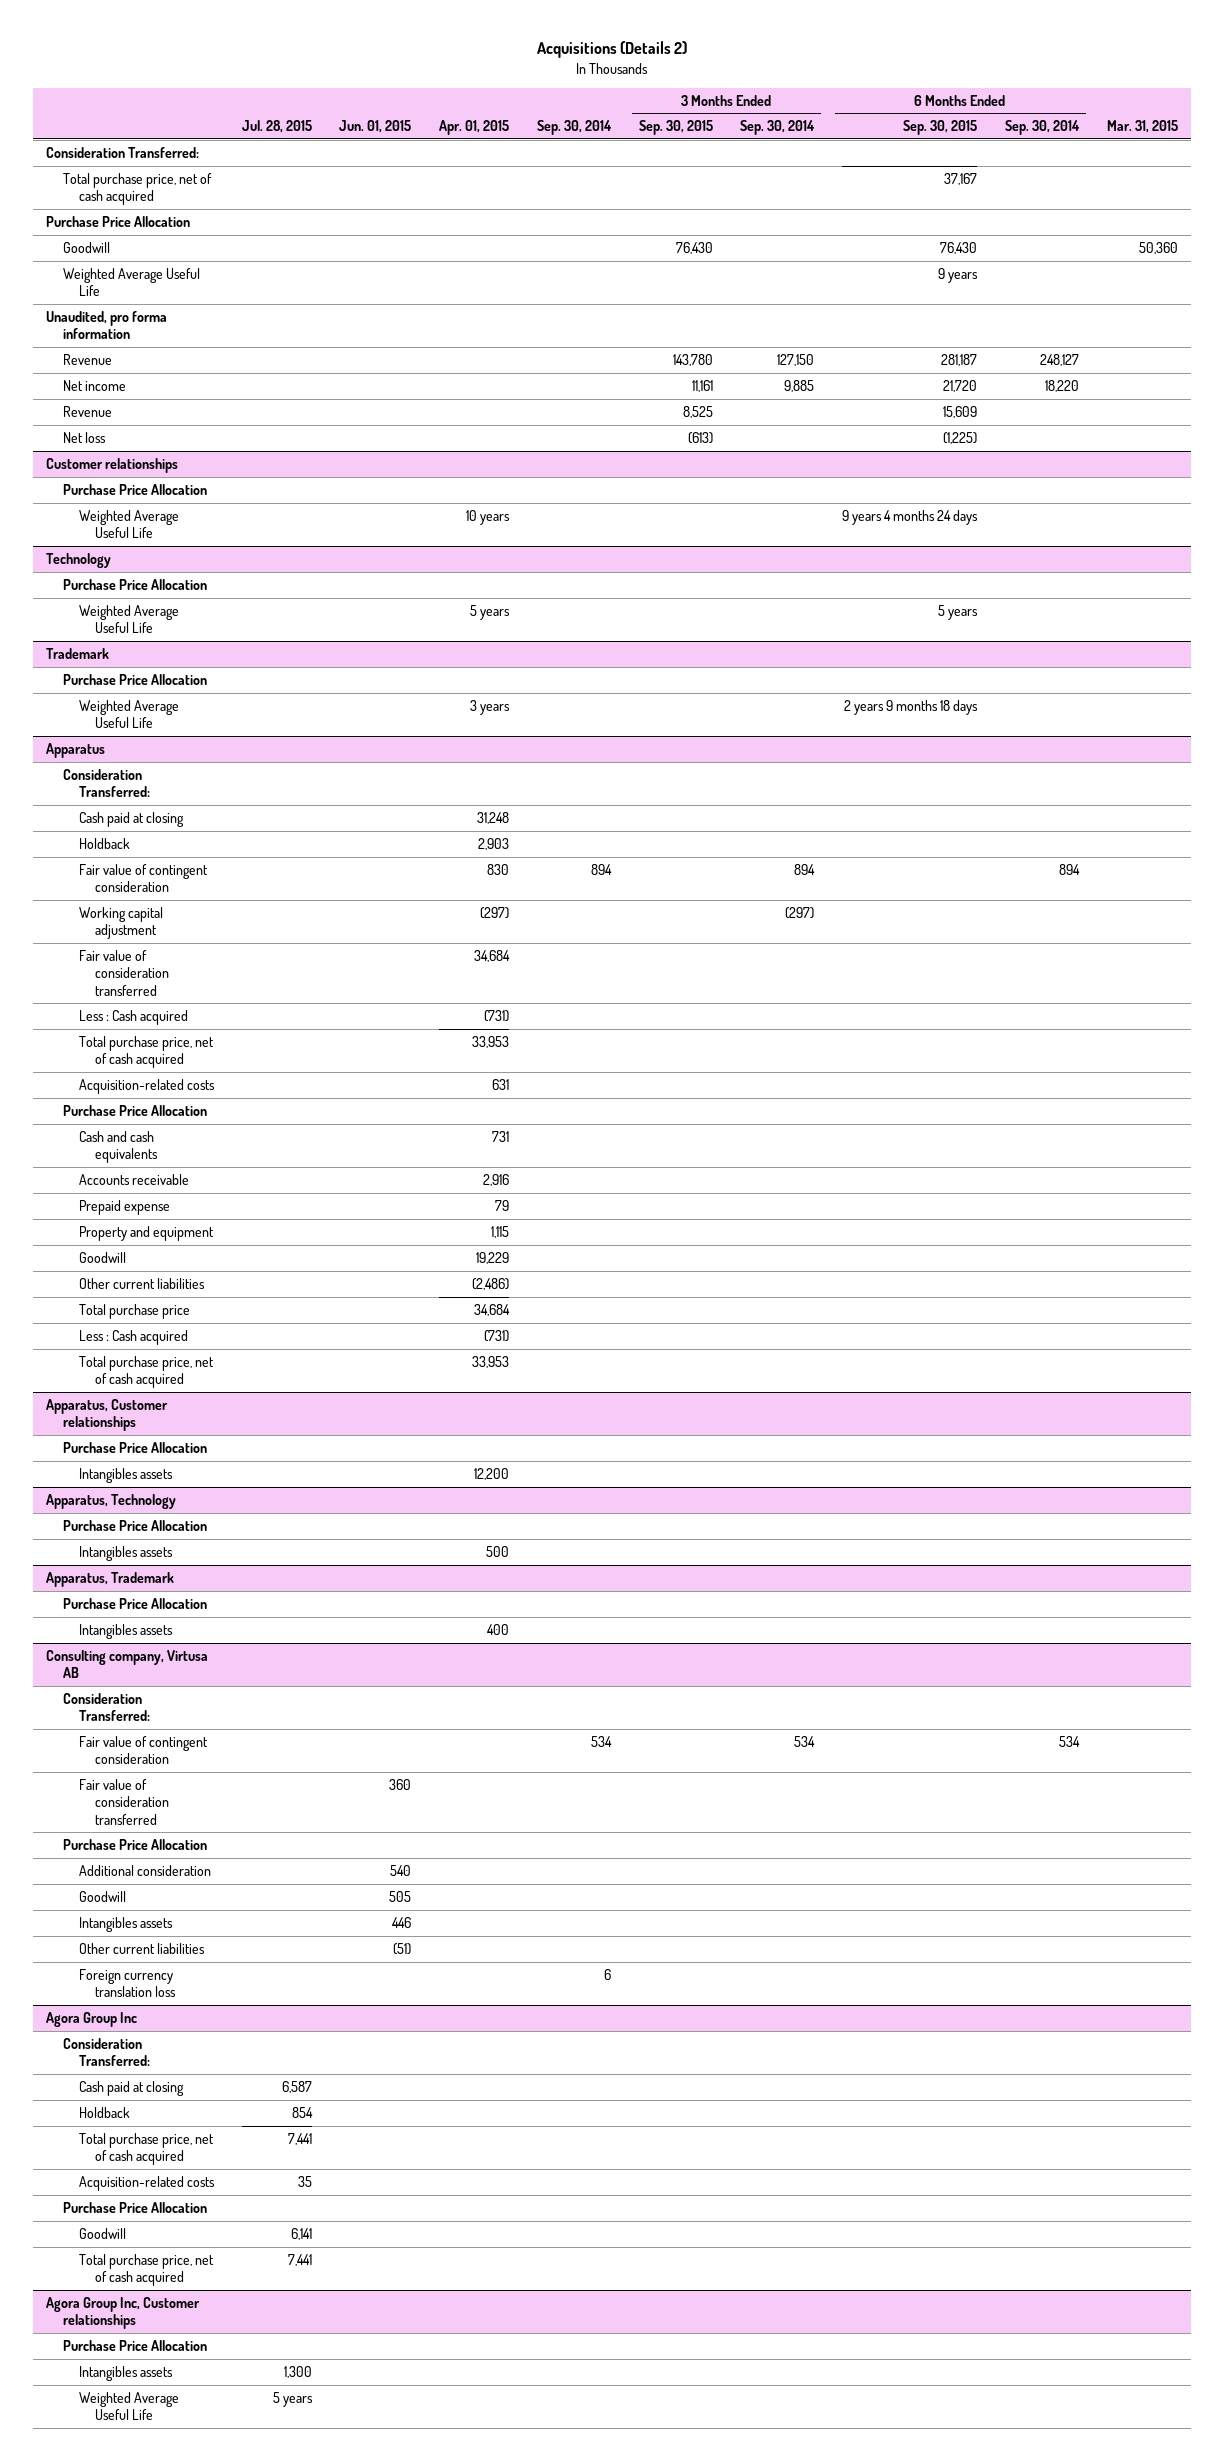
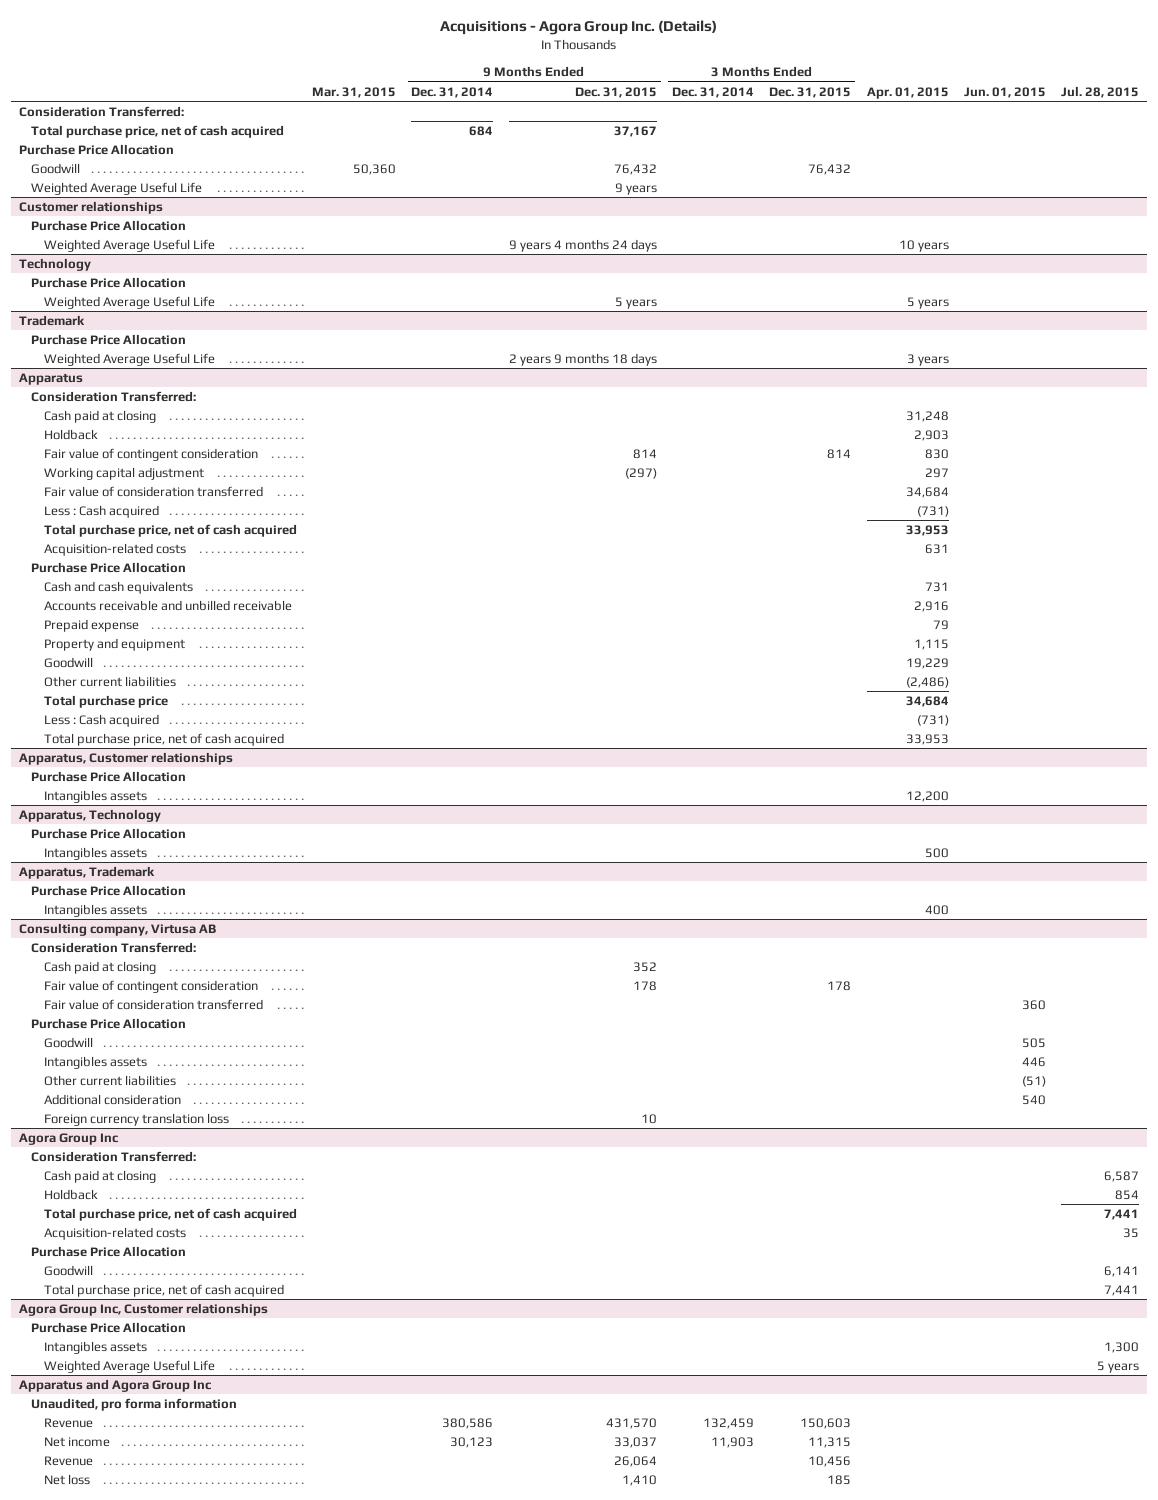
- Acquisitions (Details 2)
+ Acquisitions - Agora Group Inc. (Details)
- | Jul. 28, 2015 | Jun. 01, 2015 | Apr. 01, 2015 | Sep. 30, 2014 | 3 Months Ended Sep. 30, 2015 | 3 Months Ended Sep. 30, 2014 | 6 Months Ended Sep. 30, 2015 | 6 Months Ended Sep. 30, 2014 | Mar. 31, 2015
+ | Mar. 31, 2015 | 9 Months Ended Dec. 31, 2014 | 9 Months Ended Dec. 31, 2015 | 3 Months Ended Dec. 31, 2014 | 3 Months Ended Dec. 31, 2015 | Apr. 01, 2015 | Jun. 01, 2015 | Jul. 28, 2015
- Unaudited, pro forma information
- Revenue | | | | | 143,780 | 127,150 | 281,187 | 248,127 |
- Net income | | | | | 11,161 | 9,885 | 21,720 | 18,220 |
- Revenue | | | | | 8,525 | | 15,609 | |
- Net loss | | | | | (613) | | (1,225) | |
@ Apparatus
- Working capital adjustment | | | (297) | | | (297) | | |
+ Working capital adjustment | | | (297) | | | 297 | |
- Accounts receivable | | | 2,916 | | | | | |
+ Accounts receivable and unbilled receivable | | | | | | 2,916 | |
@ Consulting company, Virtusa AB
+ Cash paid at closing | | | 352 | | | | |
moved down: Additional consideration | | | | | | | 540 |
+ Apparatus and Agora Group Inc
+ Unaudited, pro forma information
+ Revenue | | 380,586 | 431,570 | 132,459 | 150,603 | | |
+ Net income | | 30,123 | 33,037 | 11,903 | 11,315 | | |
+ Revenue | | | 26,064 | | 10,456 | | |
+ Net loss | | | 1,410 | | 185 | | |

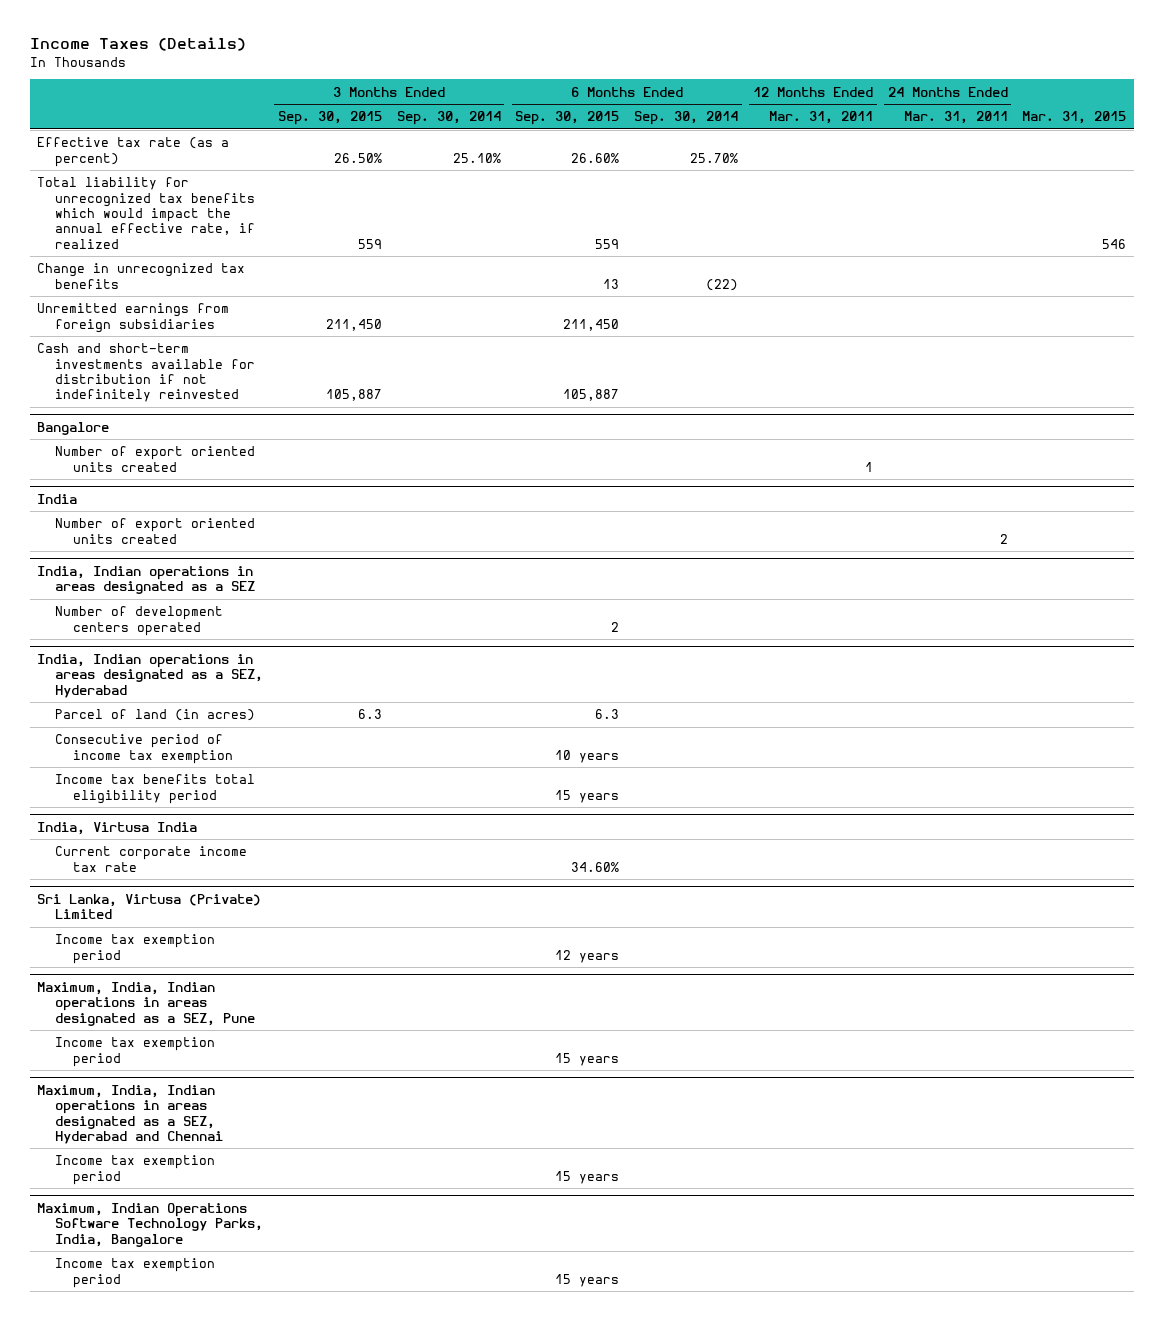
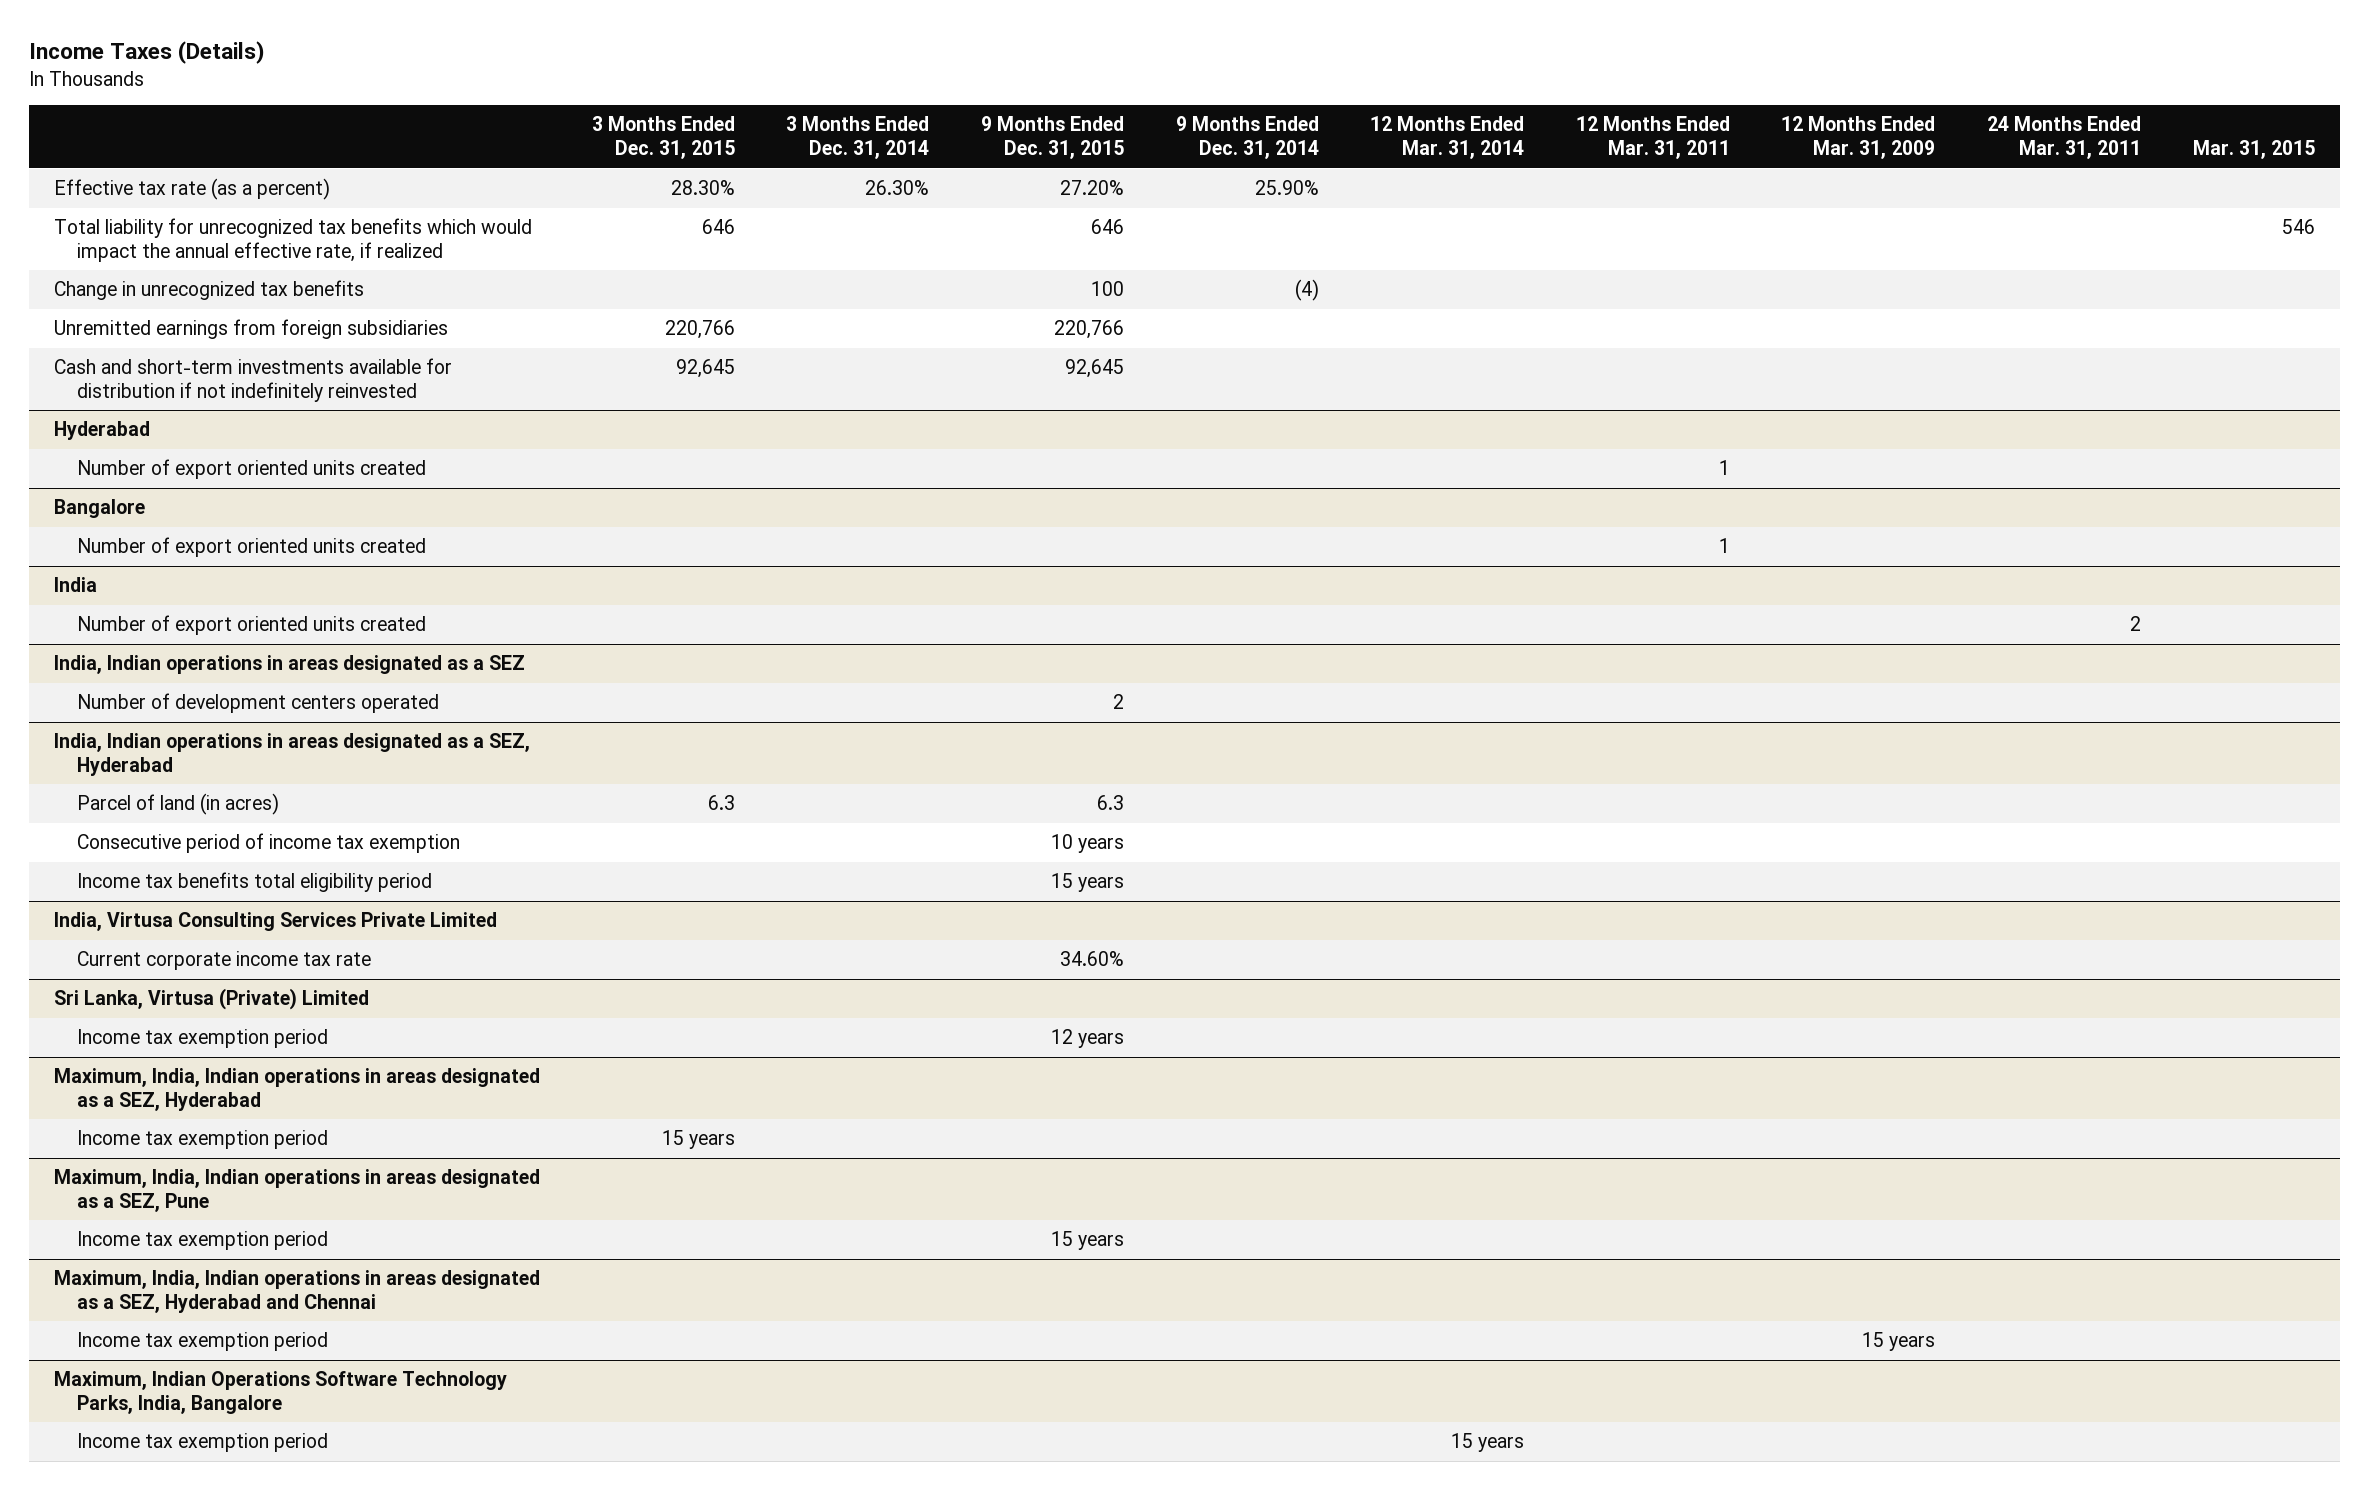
- | 3 Months Ended Sep. 30, 2015 | 3 Months Ended Sep. 30, 2014 | 6 Months Ended Sep. 30, 2015 | 6 Months Ended Sep. 30, 2014 | 12 Months Ended Mar. 31, 2011 | 24 Months Ended Mar. 31, 2011 | Mar. 31, 2015
+ | 3 Months Ended Dec. 31, 2015 | 3 Months Ended Dec. 31, 2014 | 9 Months Ended Dec. 31, 2015 | 9 Months Ended Dec. 31, 2014 | 12 Months Ended Mar. 31, 2014 | 12 Months Ended Mar. 31, 2011 | 12 Months Ended Mar. 31, 2009 | 24 Months Ended Mar. 31, 2011 | Mar. 31, 2015
+ Hyderabad
+ Number of export oriented units created | | | | | | 1 | | |
- India, Virtusa India
+ India, Virtusa Consulting Services Private Limited
+ Maximum, India, Indian operations in areas designated as a SEZ, Hyderabad
+ Income tax exemption period | 15 years | | | | | | | |

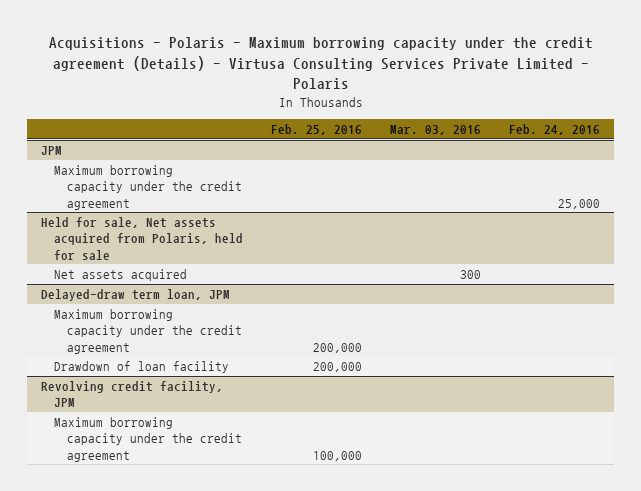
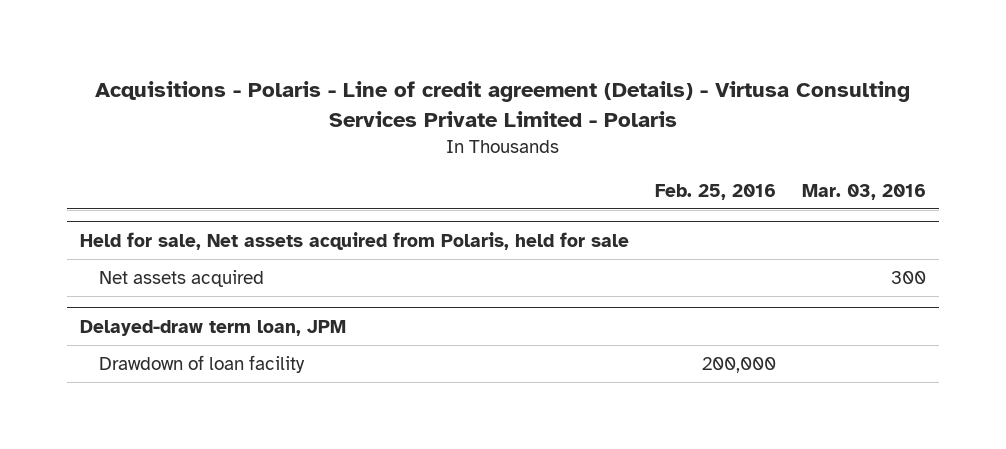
- Acquisitions - Polaris - Maximum borrowing capacity under the credit agreement (Details) - Virtusa Consulting Services Private Limited - Polaris
+ Acquisitions - Polaris - Line of credit agreement (Details) - Virtusa Consulting Services Private Limited - Polaris
- | Feb. 25, 2016 | Mar. 03, 2016 | Feb. 24, 2016
+ | Feb. 25, 2016 | Mar. 03, 2016
- JPM
- Maximum borrowing capacity under the credit agreement | | | 25,000
@ Delayed-draw term loan, JPM
- Maximum borrowing capacity under the credit agreement | 200,000 | |
- Revolving credit facility, JPM
- Maximum borrowing capacity under the credit agreement | 100,000 | |

